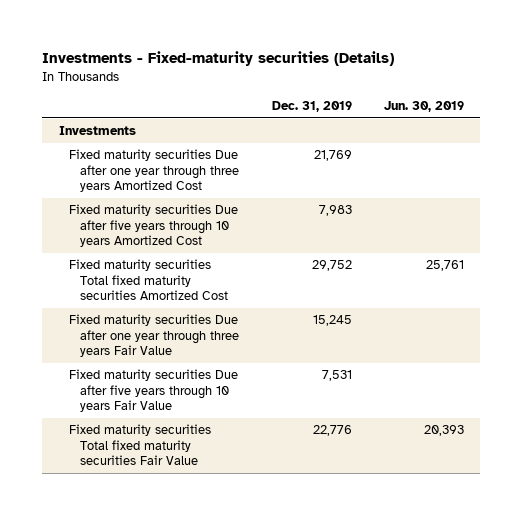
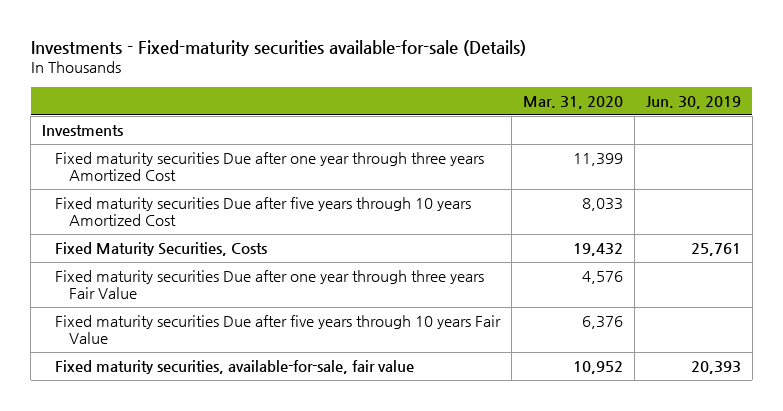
- Investments - Fixed-maturity securities (Details)
+ Investments - Fixed-maturity securities available-for-sale (Details)
- | Dec. 31, 2019 | Jun. 30, 2019
+ | Mar. 31, 2020 | Jun. 30, 2019
- Fixed maturity securities Total fixed maturity securities Amortized Cost | 29,752 | 25,761
+ Fixed Maturity Securities, Costs | 19,432 | 25,761
- Fixed maturity securities Total fixed maturity securities Fair Value | 22,776 | 20,393
+ Fixed maturity securities, available-for-sale, fair value | 10,952 | 20,393

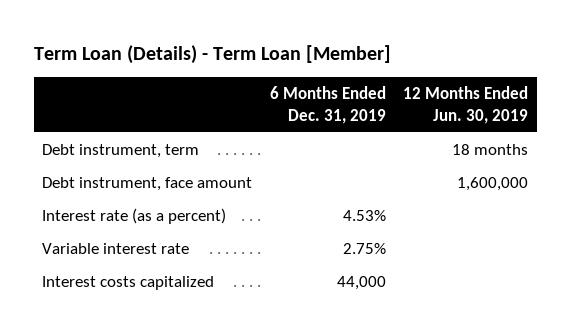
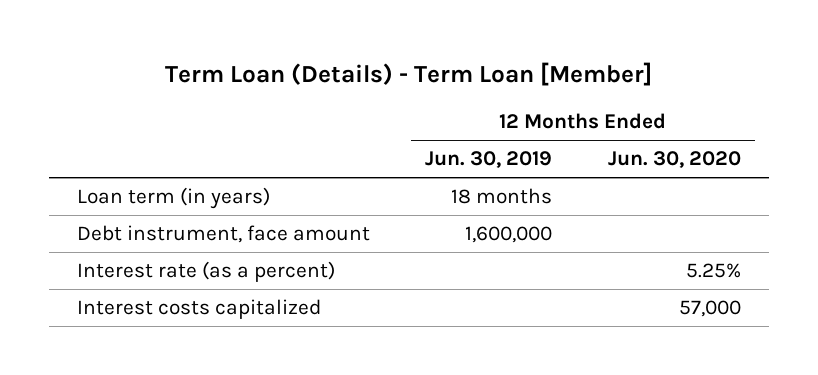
- | 6 Months Ended Dec. 31, 2019 | 12 Months Ended Jun. 30, 2019
+ | 12 Months Ended Jun. 30, 2019 | 12 Months Ended Jun. 30, 2020
- Debt instrument, term | | 18 months
+ Loan term (in years) | 18 months |
- Variable interest rate | 2.75% |

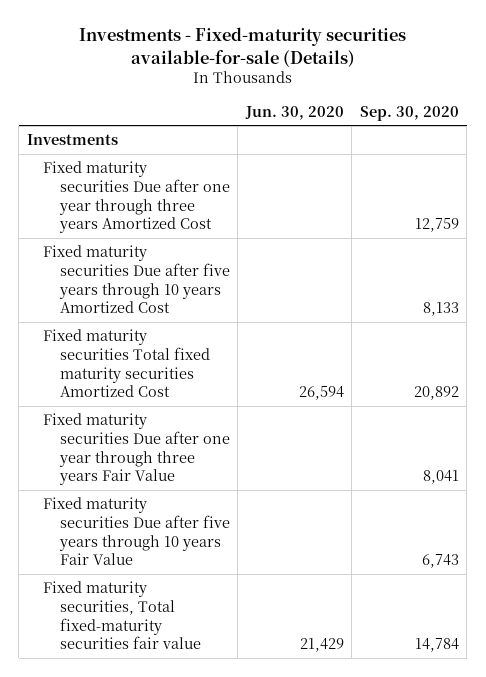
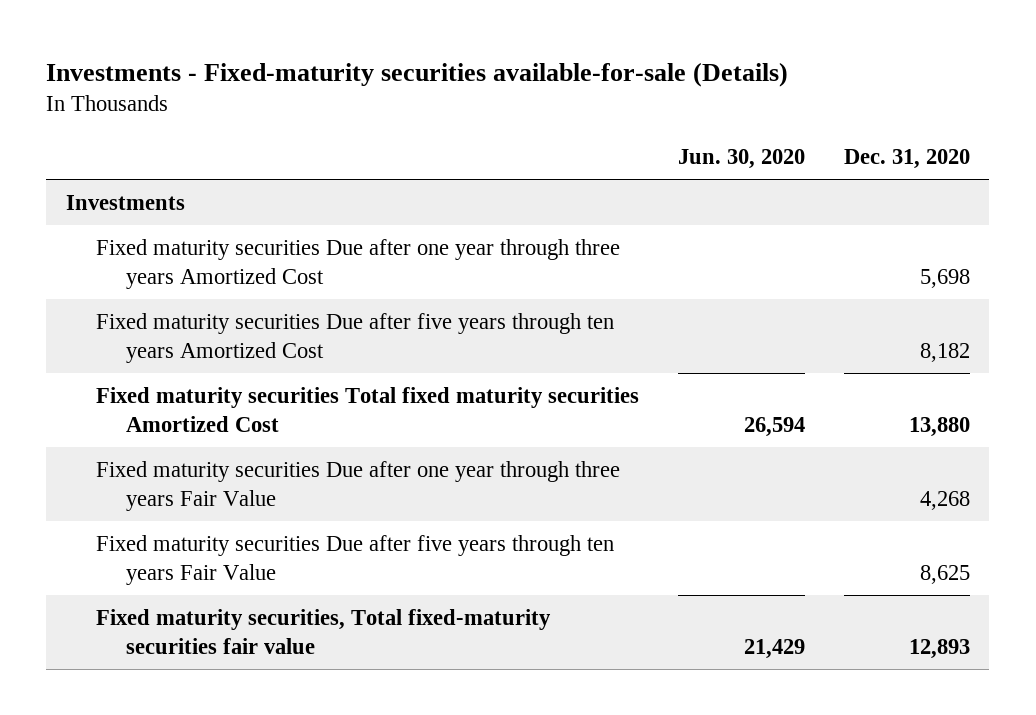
- | Jun. 30, 2020 | Sep. 30, 2020
+ | Jun. 30, 2020 | Dec. 31, 2020
- Fixed maturity securities Due after five years through 10 years Amortized Cost | | 8,133
+ Fixed maturity securities Due after five years through ten years Amortized Cost | | 8,182
- Fixed maturity securities Due after five years through 10 years Fair Value | | 6,743
+ Fixed maturity securities Due after five years through ten years Fair Value | | 8,625

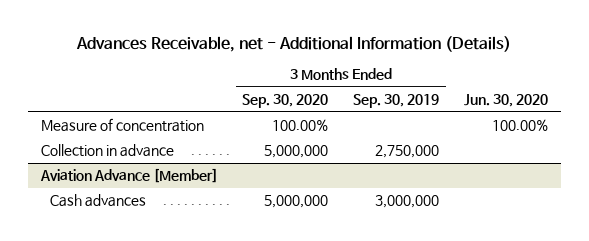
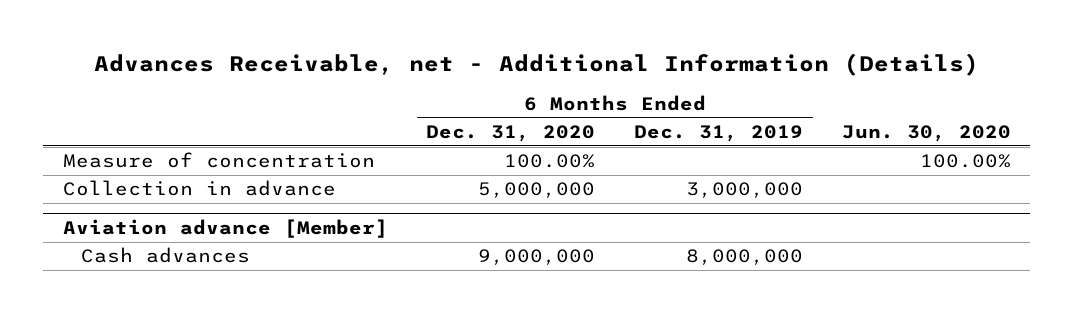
- | 3 Months Ended Sep. 30, 2020 | 3 Months Ended Sep. 30, 2019 | Jun. 30, 2020
+ | 6 Months Ended Dec. 31, 2020 | 6 Months Ended Dec. 31, 2019 | Jun. 30, 2020
- Aviation Advance [Member]
+ Aviation advance [Member]

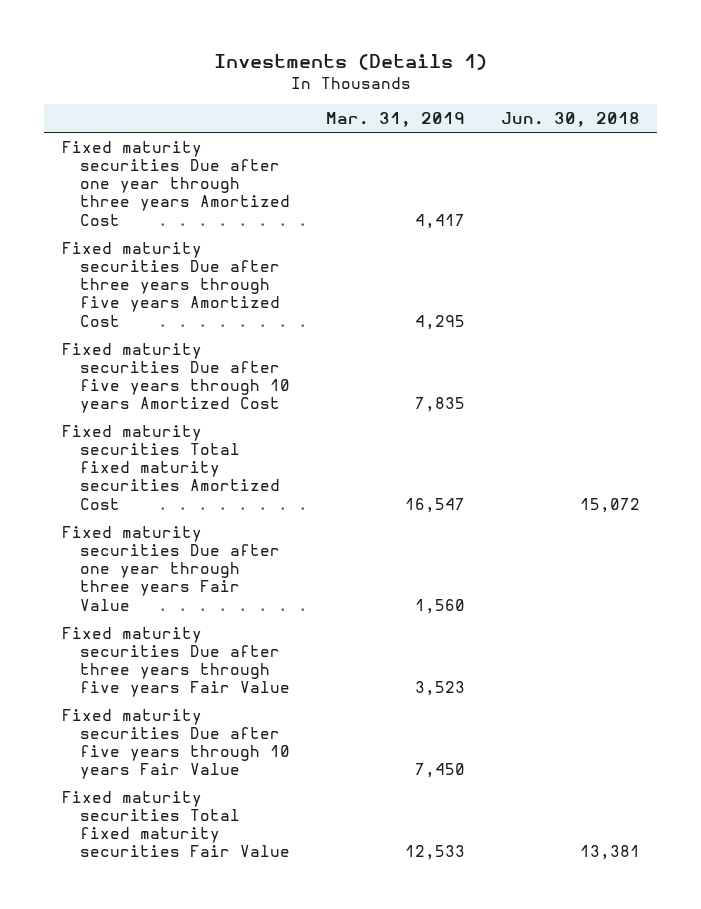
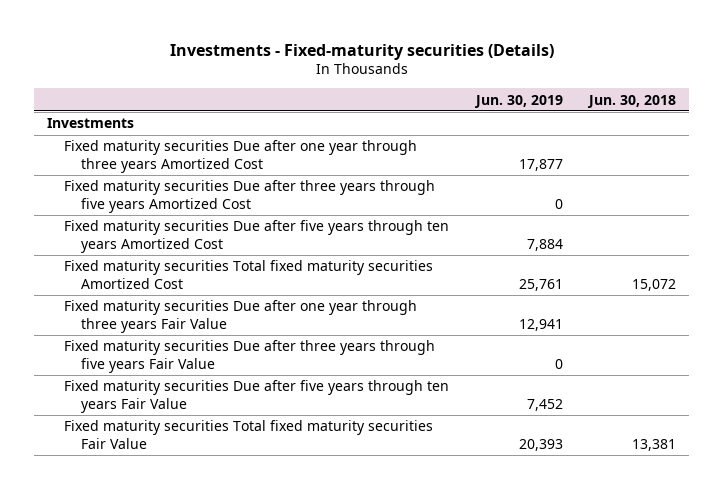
- Investments (Details 1)
+ Investments - Fixed-maturity securities (Details)
- | Mar. 31, 2019 | Jun. 30, 2018
+ | Jun. 30, 2019 | Jun. 30, 2018
+ Investments
- Fixed maturity securities Due after five years through 10 years Amortized Cost | 7,835 |
+ Fixed maturity securities Due after five years through ten years Amortized Cost | 7,884 |
- Fixed maturity securities Due after five years through 10 years Fair Value | 7,450 |
+ Fixed maturity securities Due after five years through ten years Fair Value | 7,452 |

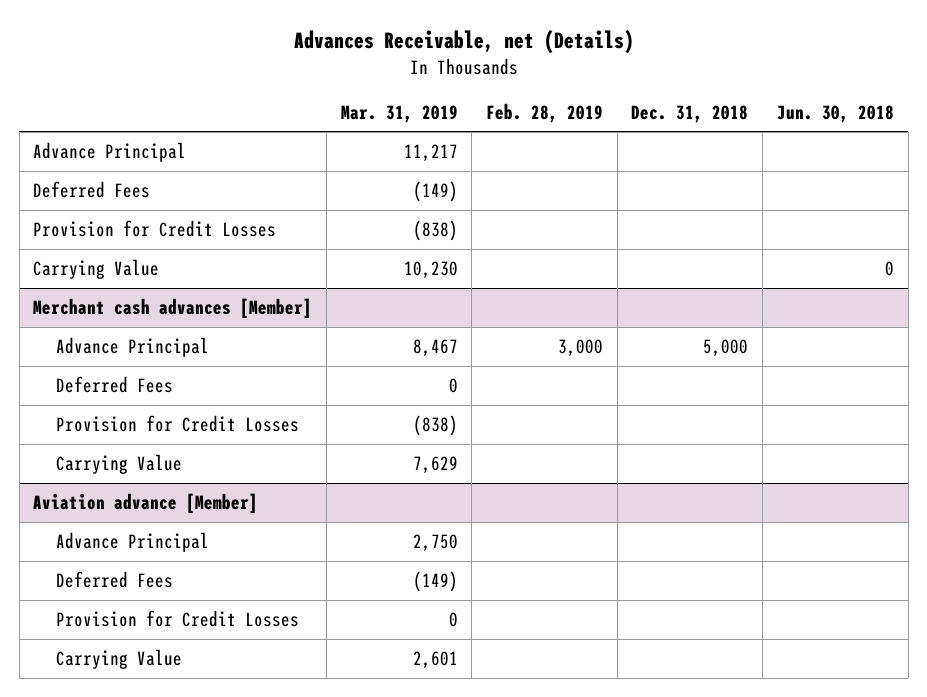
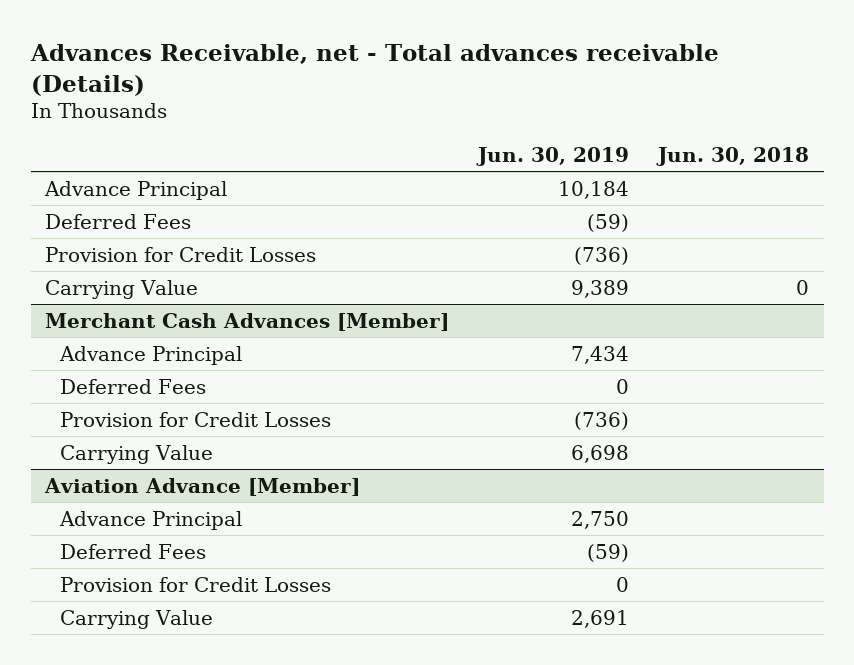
- Advances Receivable, net (Details)
+ Advances Receivable, net - Total advances receivable (Details)
- | Mar. 31, 2019 | Feb. 28, 2019 | Dec. 31, 2018 | Jun. 30, 2018
+ | Jun. 30, 2019 | Jun. 30, 2018
- Merchant cash advances [Member]
+ Merchant Cash Advances [Member]
- Aviation advance [Member]
+ Aviation Advance [Member]

